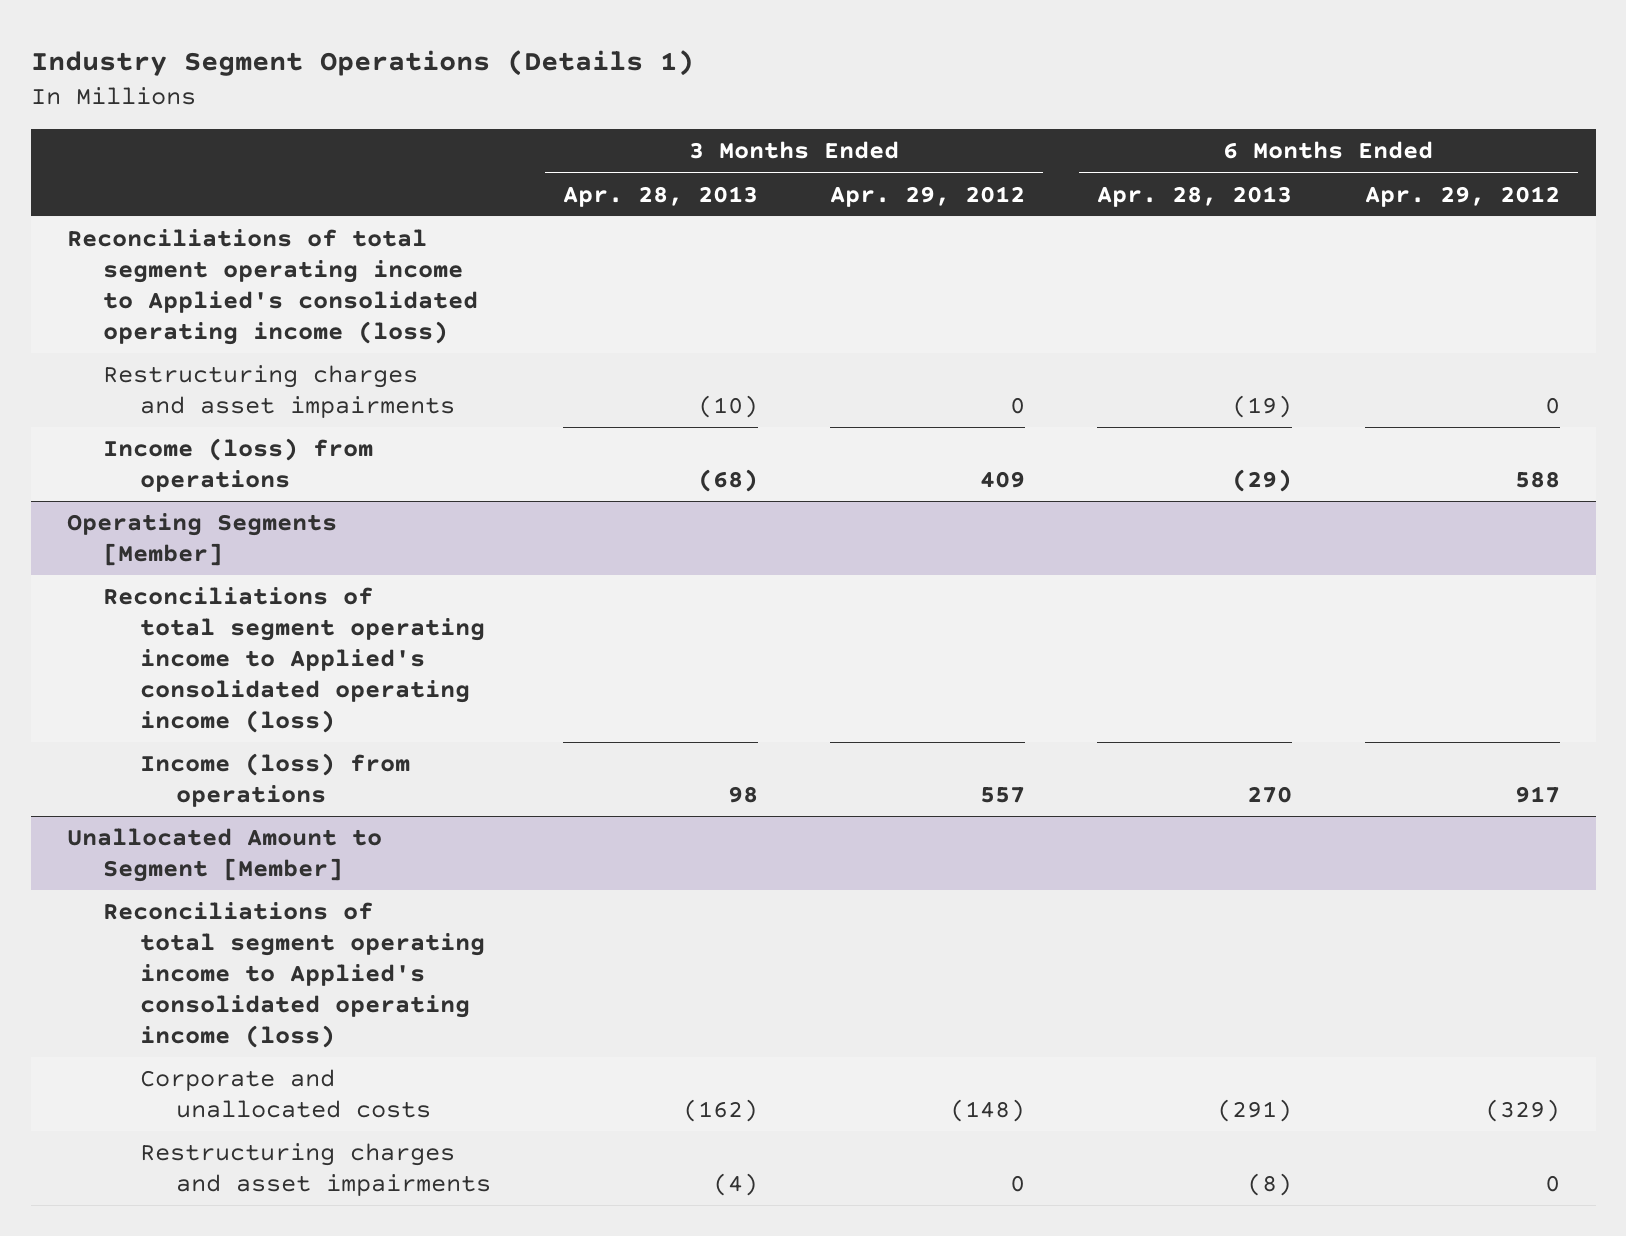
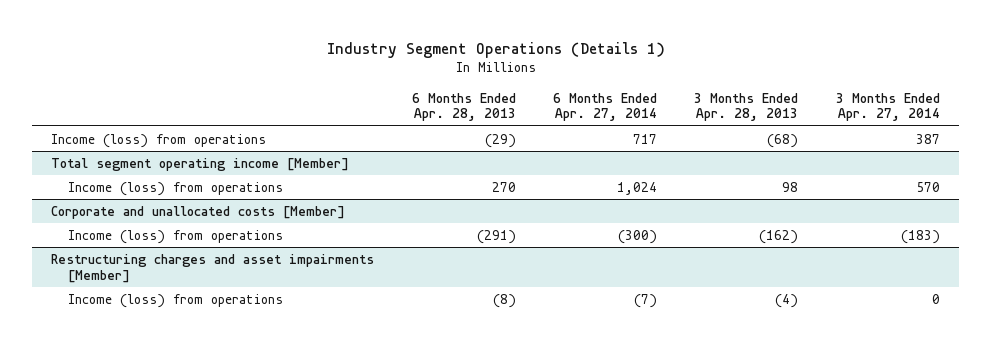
- | 3 Months Ended Apr. 28, 2013 | 3 Months Ended Apr. 29, 2012 | 6 Months Ended Apr. 28, 2013 | 6 Months Ended Apr. 29, 2012
+ | 6 Months Ended Apr. 28, 2013 | 6 Months Ended Apr. 27, 2014 | 3 Months Ended Apr. 28, 2013 | 3 Months Ended Apr. 27, 2014
- Reconciliations of total segment operating income to Applied's consolidated operating income (loss)
- Restructuring charges and asset impairments | (10) | 0 | (19) | 0
- Operating Segments [Member]
- Reconciliations of total segment operating income to Applied's consolidated operating income (loss)
+ Total segment operating income [Member]
- Unallocated Amount to Segment [Member]
- Reconciliations of total segment operating income to Applied's consolidated operating income (loss)
- Corporate and unallocated costs | (162) | (148) | (291) | (329)
- Restructuring charges and asset impairments | (4) | 0 | (8) | 0
+ Corporate and unallocated costs [Member]
+ Income (loss) from operations | (291) | (300) | (162) | (183)
+ Restructuring charges and asset impairments [Member]
+ Income (loss) from operations | (8) | (7) | (4) | 0

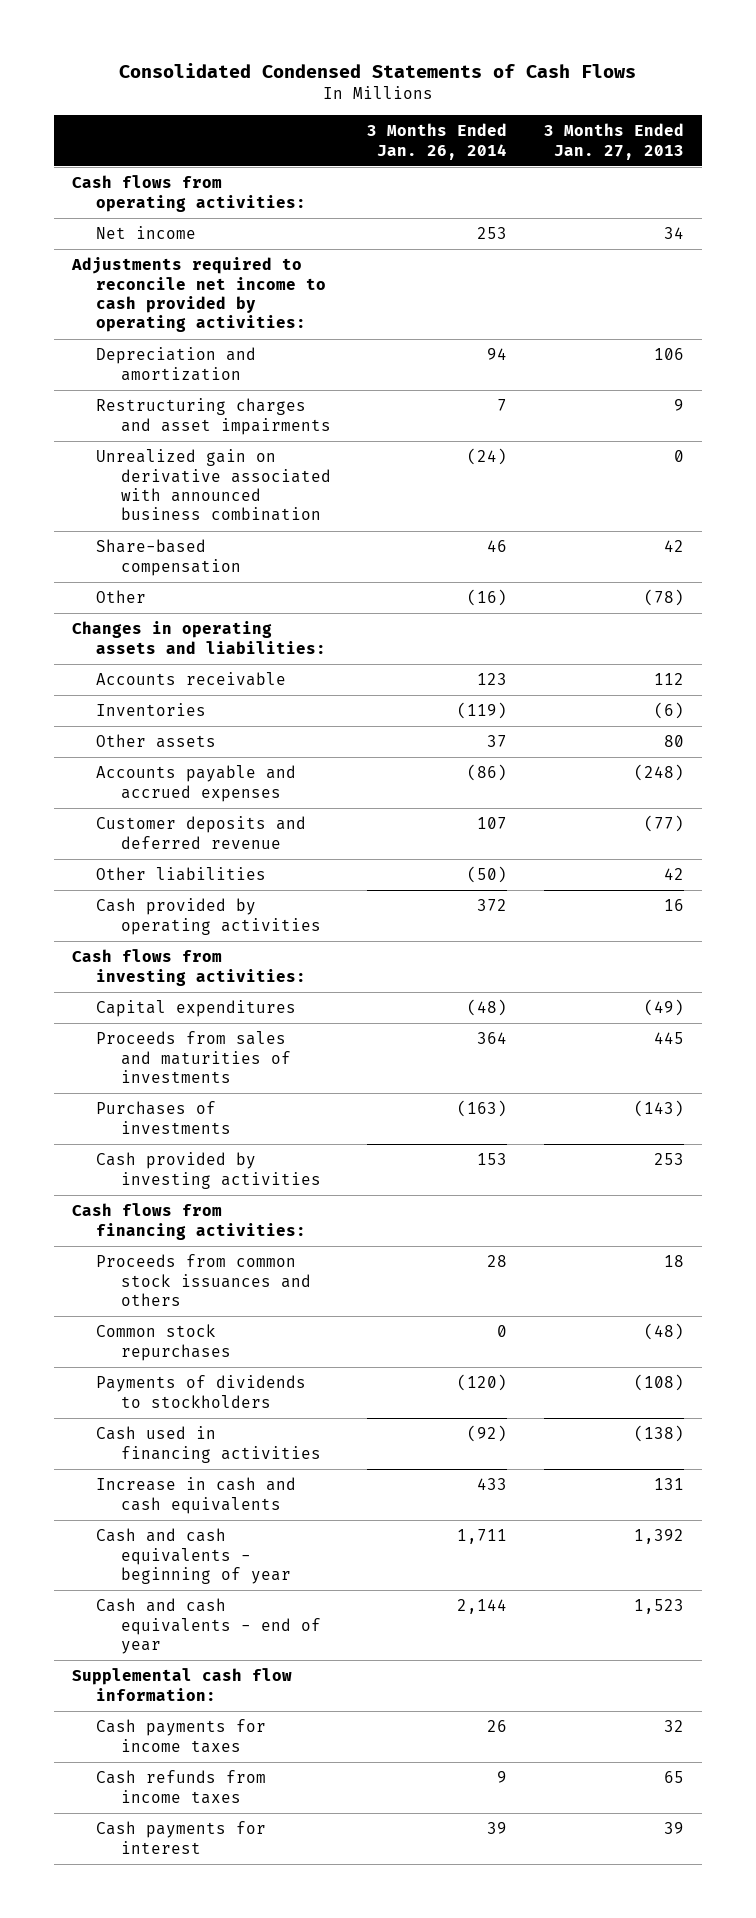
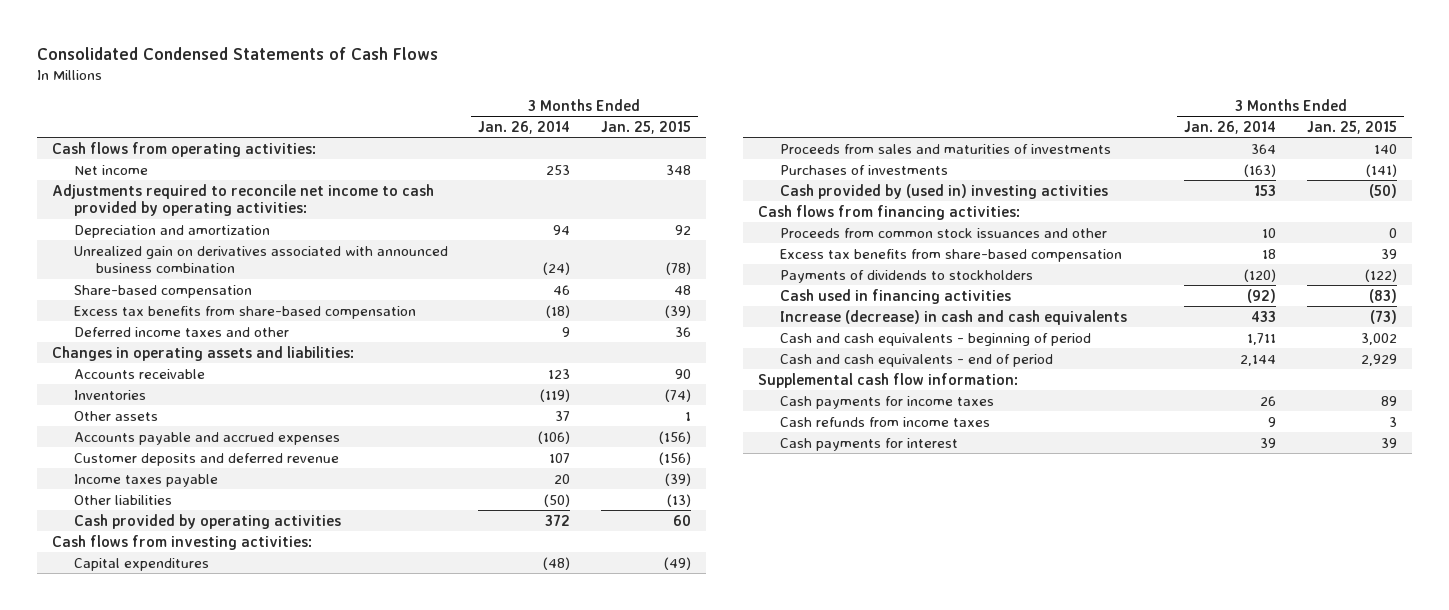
- | 3 Months Ended Jan. 26, 2014 | 3 Months Ended Jan. 27, 2013
+ | 3 Months Ended Jan. 26, 2014 | 3 Months Ended Jan. 25, 2015
- Restructuring charges and asset impairments | 7 | 9
- Unrealized gain on derivative associated with announced business combination | (24) | 0
+ Unrealized gain on derivatives associated with announced business combination | (24) | (78)
- Other | (16) | (78)
+ Excess tax benefits from share-based compensation | (18) | (39)
+ Deferred income taxes and other | 9 | 36
- Accounts payable and accrued expenses | (86) | (248)
+ Accounts payable and accrued expenses | (106) | (156)
+ Income taxes payable | 20 | (39)
- Cash provided by investing activities | 153 | 253
+ Cash provided by (used in) investing activities | 153 | (50)
- Proceeds from common stock issuances and others | 28 | 18
- Common stock repurchases | 0 | (48)
+ Proceeds from common stock issuances and other | 10 | 0
+ Excess tax benefits from share-based compensation | 18 | 39
- Increase in cash and cash equivalents | 433 | 131
- Cash and cash equivalents - beginning of year | 1,711 | 1,392
- Cash and cash equivalents - end of year | 2,144 | 1,523
+ Increase (decrease) in cash and cash equivalents | 433 | (73)
+ Cash and cash equivalents - beginning of period | 1,711 | 3,002
+ Cash and cash equivalents - end of period | 2,144 | 2,929

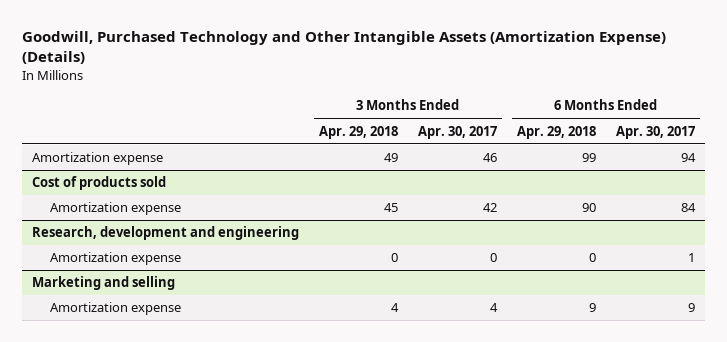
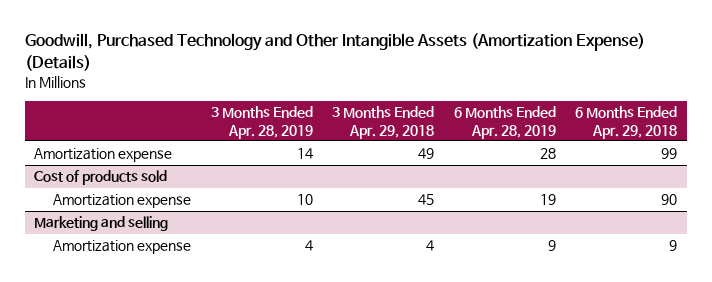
- | 3 Months Ended Apr. 29, 2018 | 3 Months Ended Apr. 30, 2017 | 6 Months Ended Apr. 29, 2018 | 6 Months Ended Apr. 30, 2017
+ | 3 Months Ended Apr. 28, 2019 | 3 Months Ended Apr. 29, 2018 | 6 Months Ended Apr. 28, 2019 | 6 Months Ended Apr. 29, 2018
- Research, development and engineering
- Amortization expense | 0 | 0 | 0 | 1

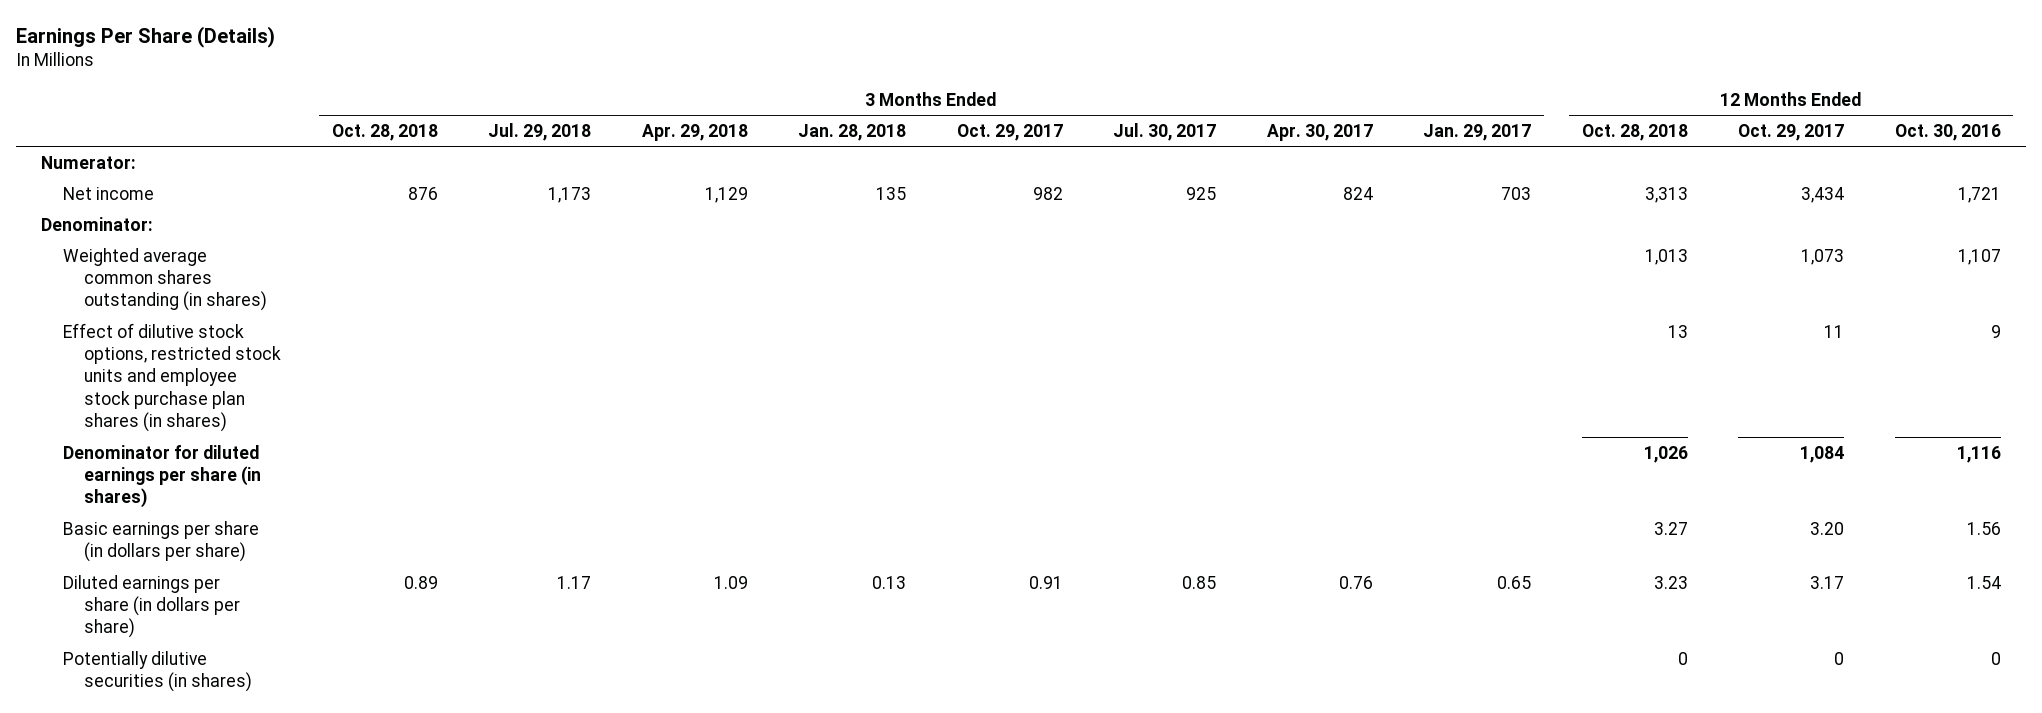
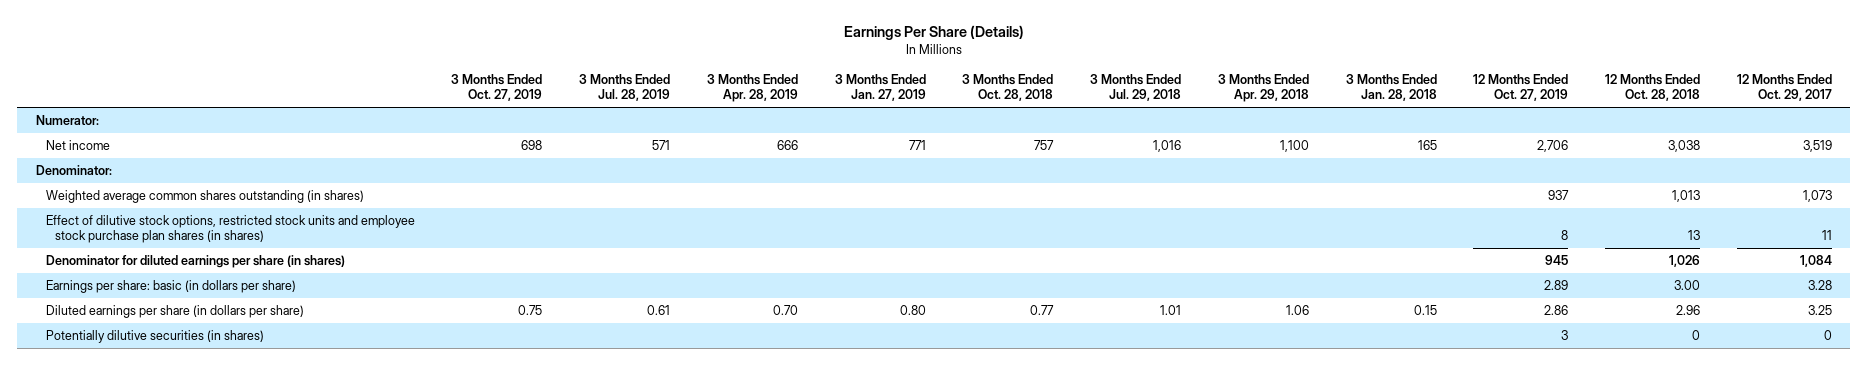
- | 3 Months Ended Oct. 28, 2018 | 3 Months Ended Jul. 29, 2018 | 3 Months Ended Apr. 29, 2018 | 3 Months Ended Jan. 28, 2018 | 3 Months Ended Oct. 29, 2017 | 3 Months Ended Jul. 30, 2017 | 3 Months Ended Apr. 30, 2017 | 3 Months Ended Jan. 29, 2017 | 12 Months Ended Oct. 28, 2018 | 12 Months Ended Oct. 29, 2017 | 12 Months Ended Oct. 30, 2016
+ | 3 Months Ended Oct. 27, 2019 | 3 Months Ended Jul. 28, 2019 | 3 Months Ended Apr. 28, 2019 | 3 Months Ended Jan. 27, 2019 | 3 Months Ended Oct. 28, 2018 | 3 Months Ended Jul. 29, 2018 | 3 Months Ended Apr. 29, 2018 | 3 Months Ended Jan. 28, 2018 | 12 Months Ended Oct. 27, 2019 | 12 Months Ended Oct. 28, 2018 | 12 Months Ended Oct. 29, 2017
- Net income | 876 | 1,173 | 1,129 | 135 | 982 | 925 | 824 | 703 | 3,313 | 3,434 | 1,721
+ Net income | 698 | 571 | 666 | 771 | 757 | 1,016 | 1,100 | 165 | 2,706 | 3,038 | 3,519
- Basic earnings per share (in dollars per share) | | | | | | | | | 3.27 | 3.20 | 1.56
- Diluted earnings per share (in dollars per share) | 0.89 | 1.17 | 1.09 | 0.13 | 0.91 | 0.85 | 0.76 | 0.65 | 3.23 | 3.17 | 1.54
+ Earnings per share: basic (in dollars per share) | | | | | | | | | 2.89 | 3.00 | 3.28
+ Diluted earnings per share (in dollars per share) | 0.75 | 0.61 | 0.70 | 0.80 | 0.77 | 1.01 | 1.06 | 0.15 | 2.86 | 2.96 | 3.25

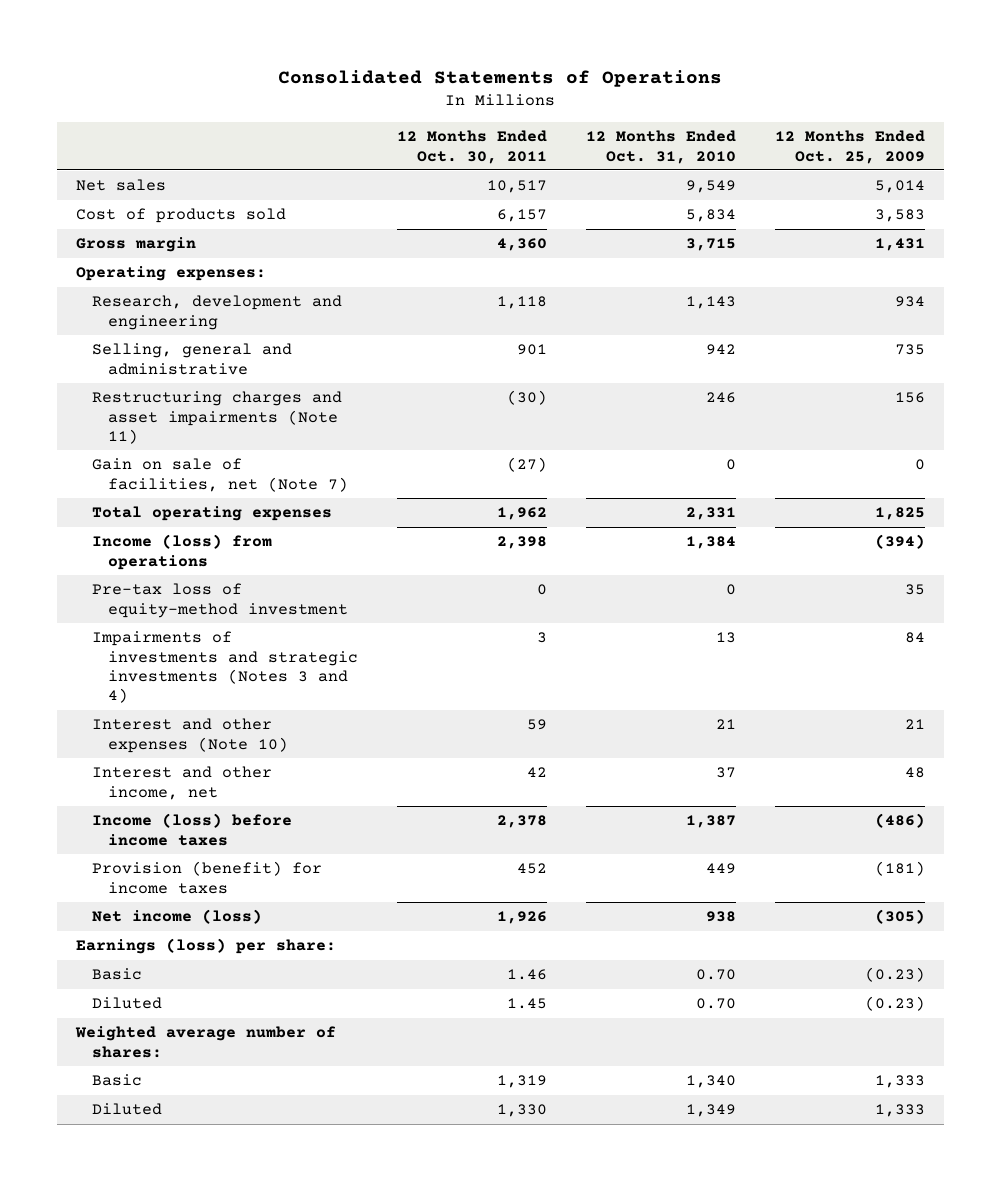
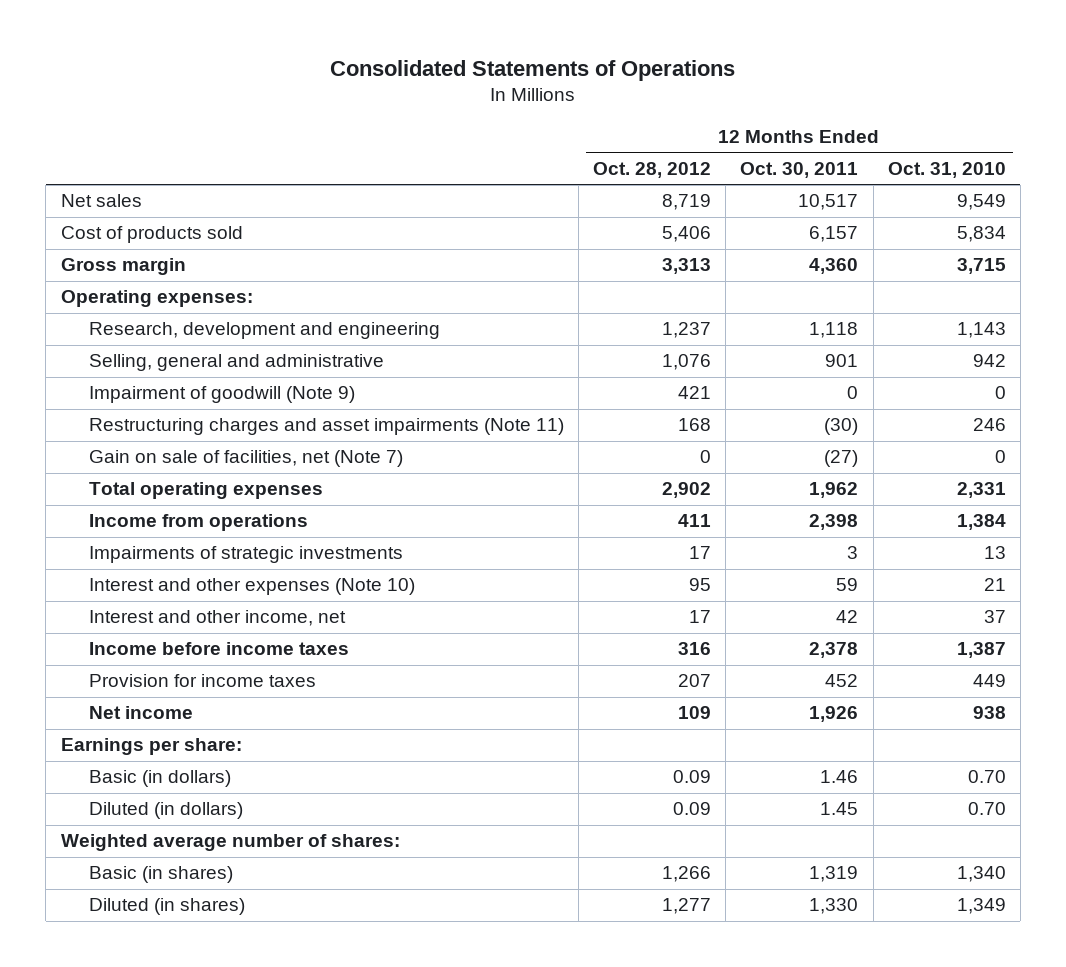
- | 12 Months Ended Oct. 30, 2011 | 12 Months Ended Oct. 31, 2010 | 12 Months Ended Oct. 25, 2009
+ | 12 Months Ended Oct. 28, 2012 | 12 Months Ended Oct. 30, 2011 | 12 Months Ended Oct. 31, 2010
+ Impairment of goodwill (Note 9) | 421 | 0 | 0
- Income (loss) from operations | 2,398 | 1,384 | (394)
- Pre-tax loss of equity-method investment | 0 | 0 | 35
- Impairments of investments and strategic investments (Notes 3 and 4) | 3 | 13 | 84
+ Income from operations | 411 | 2,398 | 1,384
+ Impairments of strategic investments | 17 | 3 | 13
- Income (loss) before income taxes | 2,378 | 1,387 | (486)
- Provision (benefit) for income taxes | 452 | 449 | (181)
- Net income (loss) | 1,926 | 938 | (305)
- Earnings (loss) per share:
- Basic | 1.46 | 0.70 | (0.23)
- Diluted | 1.45 | 0.70 | (0.23)
+ Income before income taxes | 316 | 2,378 | 1,387
+ Provision for income taxes | 207 | 452 | 449
+ Net income | 109 | 1,926 | 938
+ Earnings per share:
+ Basic (in dollars) | 0.09 | 1.46 | 0.70
+ Diluted (in dollars) | 0.09 | 1.45 | 0.70
- Basic | 1,319 | 1,340 | 1,333
- Diluted | 1,330 | 1,349 | 1,333
+ Basic (in shares) | 1,266 | 1,319 | 1,340
+ Diluted (in shares) | 1,277 | 1,330 | 1,349

